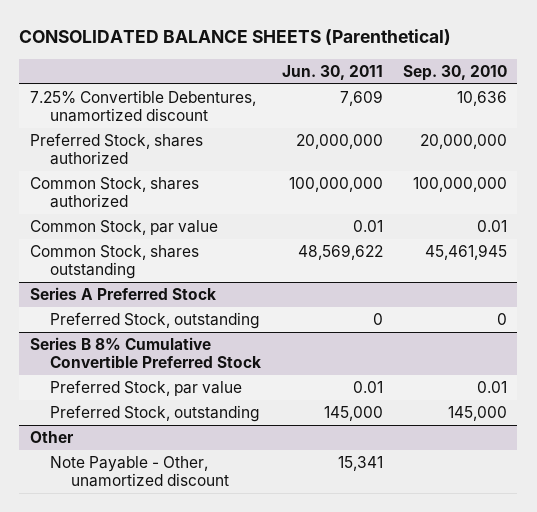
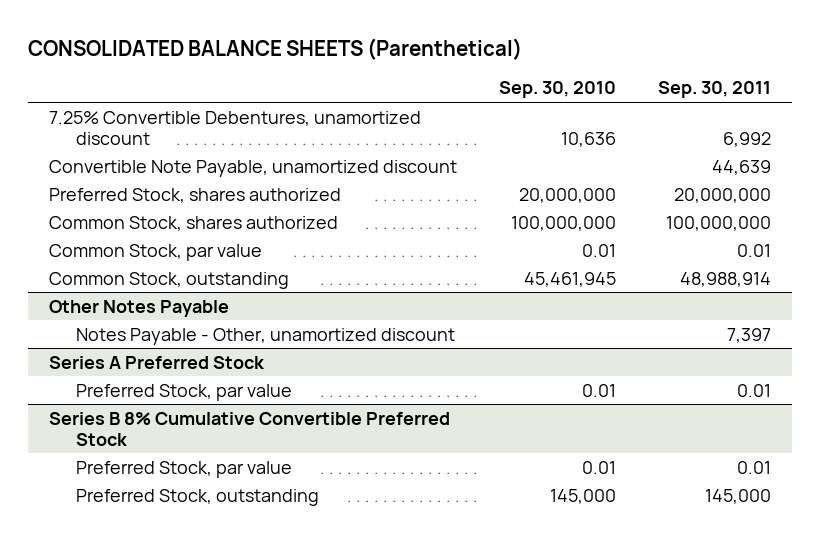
- | Jun. 30, 2011 | Sep. 30, 2010
+ | Sep. 30, 2010 | Sep. 30, 2011
+ Convertible Note Payable, unamortized discount | | 44,639
- Common Stock, shares outstanding | 48,569,622 | 45,461,945
+ Common Stock, outstanding | 45,461,945 | 48,988,914
+ Other Notes Payable
+ Notes Payable - Other, unamortized discount | | 7,397
@ Series A Preferred Stock
- Preferred Stock, outstanding | 0 | 0
+ Preferred Stock, par value | 0.01 | 0.01
- Other
- Note Payable - Other, unamortized discount | 15,341 |

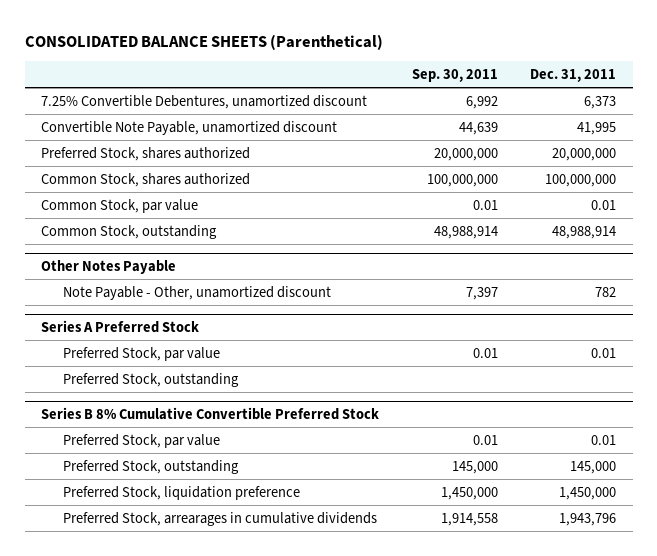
- | Sep. 30, 2010 | Sep. 30, 2011
+ | Sep. 30, 2011 | Dec. 31, 2011
@ Other Notes Payable
- Notes Payable - Other, unamortized discount | | 7,397
+ Note Payable - Other, unamortized discount | 7,397 | 782
@ Series A Preferred Stock
+ Preferred Stock, outstanding
@ Series B 8% Cumulative Convertible Preferred Stock
+ Preferred Stock, liquidation preference | 1,450,000 | 1,450,000
+ Preferred Stock, arrearages in cumulative dividends | 1,914,558 | 1,943,796

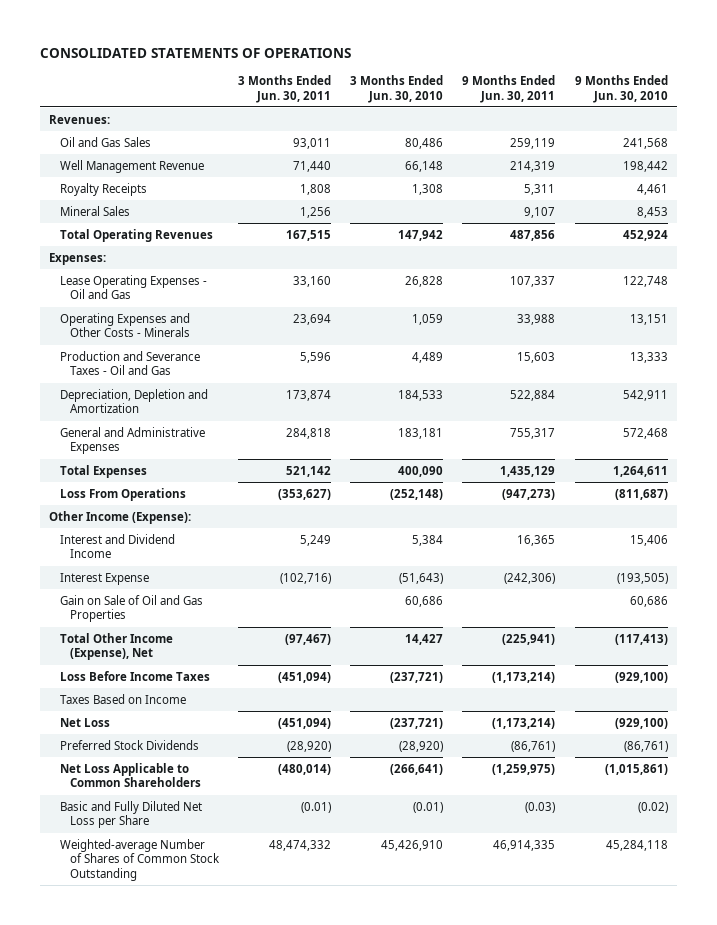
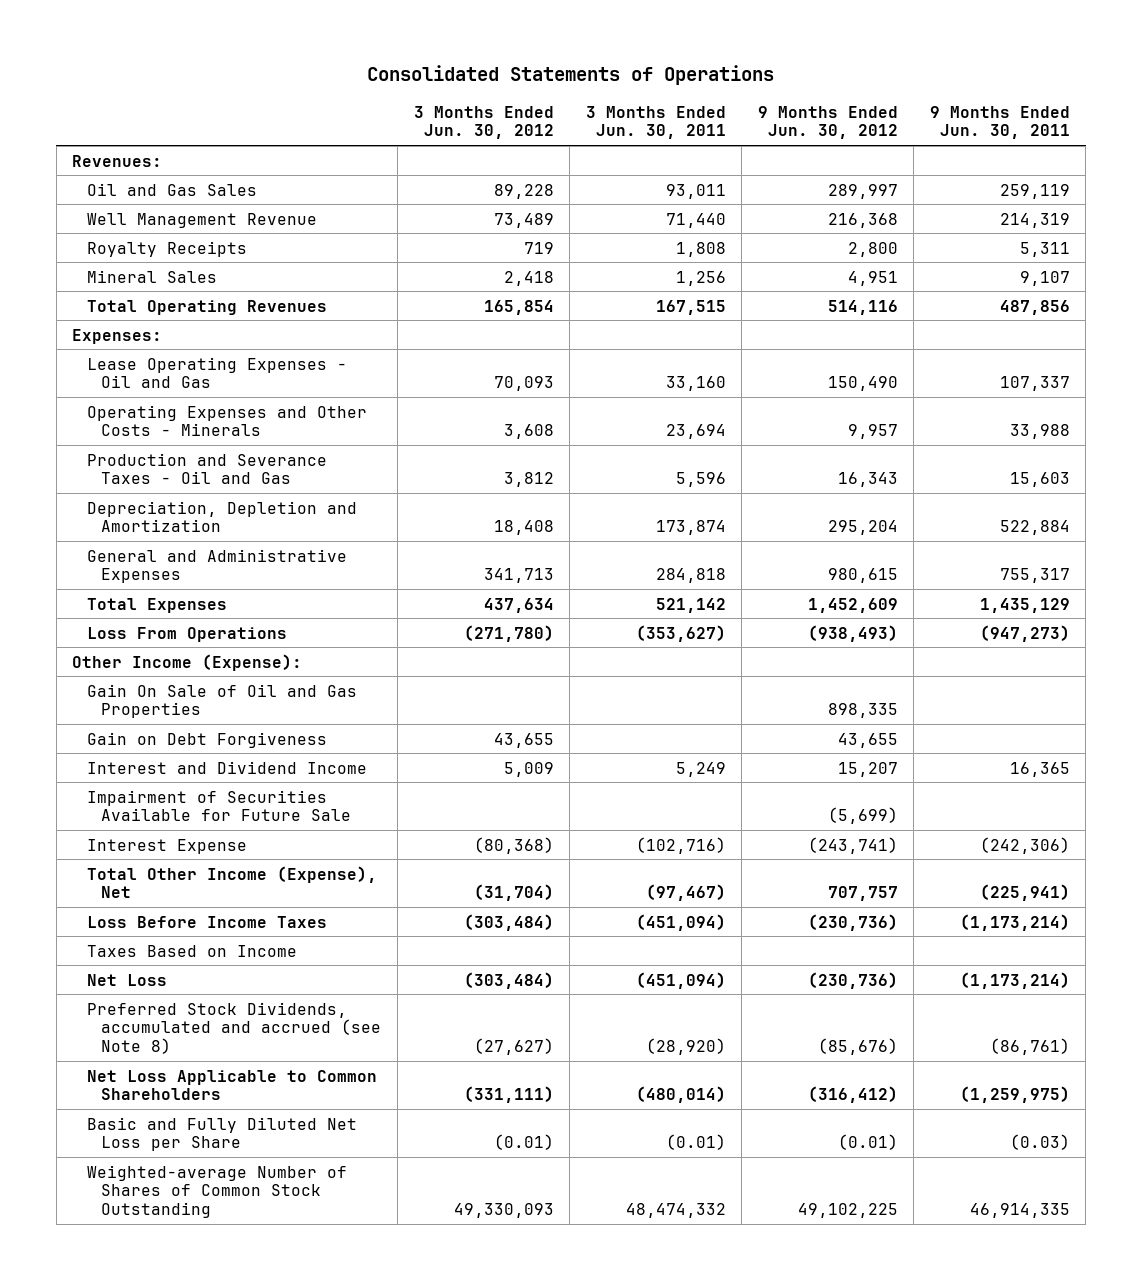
- CONSOLIDATED STATEMENTS OF OPERATIONS
+ Consolidated Statements of Operations
- | 3 Months Ended Jun. 30, 2011 | 3 Months Ended Jun. 30, 2010 | 9 Months Ended Jun. 30, 2011 | 9 Months Ended Jun. 30, 2010
+ | 3 Months Ended Jun. 30, 2012 | 3 Months Ended Jun. 30, 2011 | 9 Months Ended Jun. 30, 2012 | 9 Months Ended Jun. 30, 2011
+ Gain On Sale of Oil and Gas Properties | | | 898,335 |
+ Gain on Debt Forgiveness | 43,655 | | 43,655 |
+ Impairment of Securities Available for Future Sale | | | (5,699) |
- Gain on Sale of Oil and Gas Properties | | 60,686 | | 60,686
- Preferred Stock Dividends | (28,920) | (28,920) | (86,761) | (86,761)
+ Preferred Stock Dividends, accumulated and accrued (see Note 8) | (27,627) | (28,920) | (85,676) | (86,761)

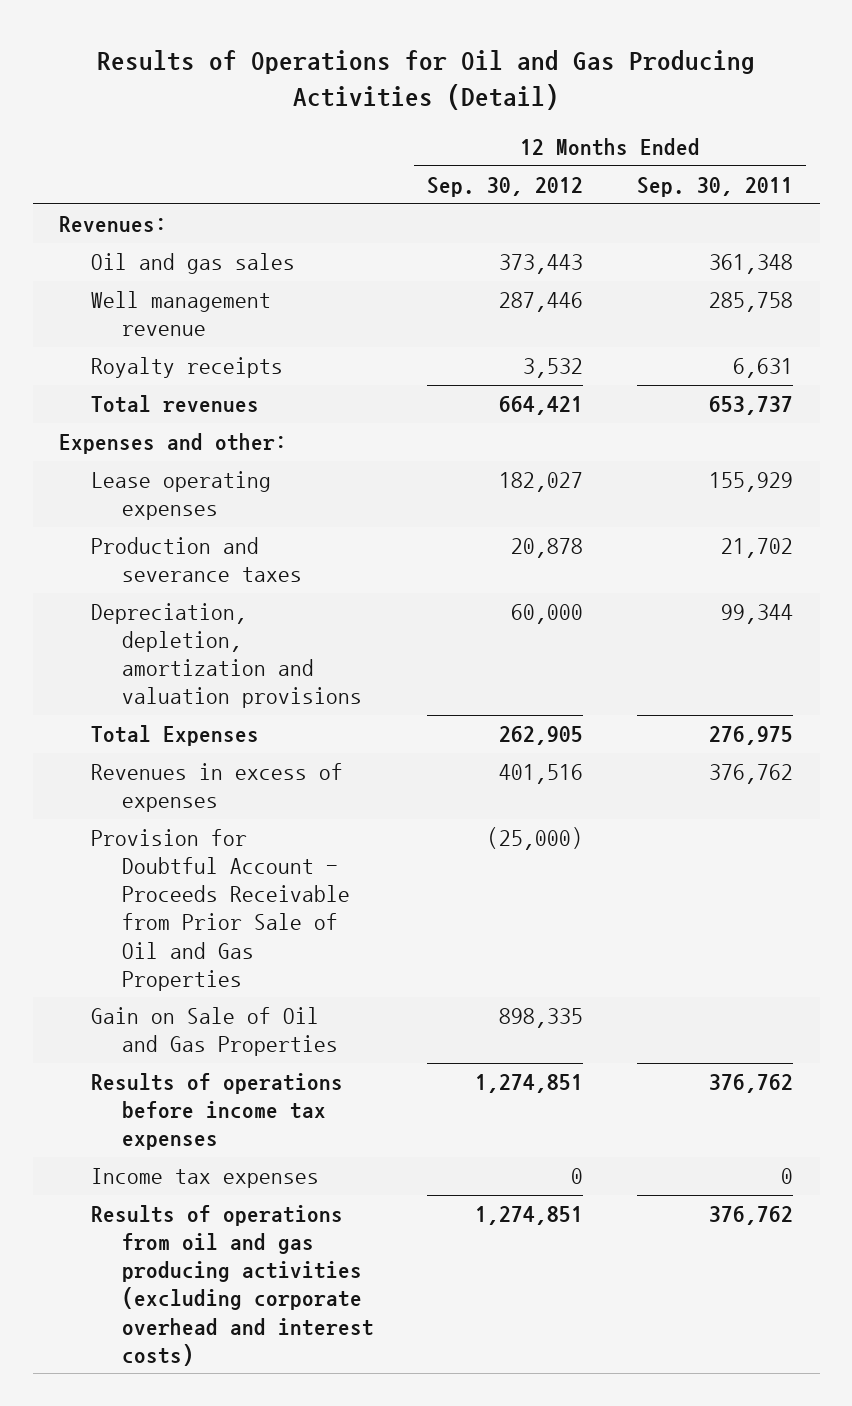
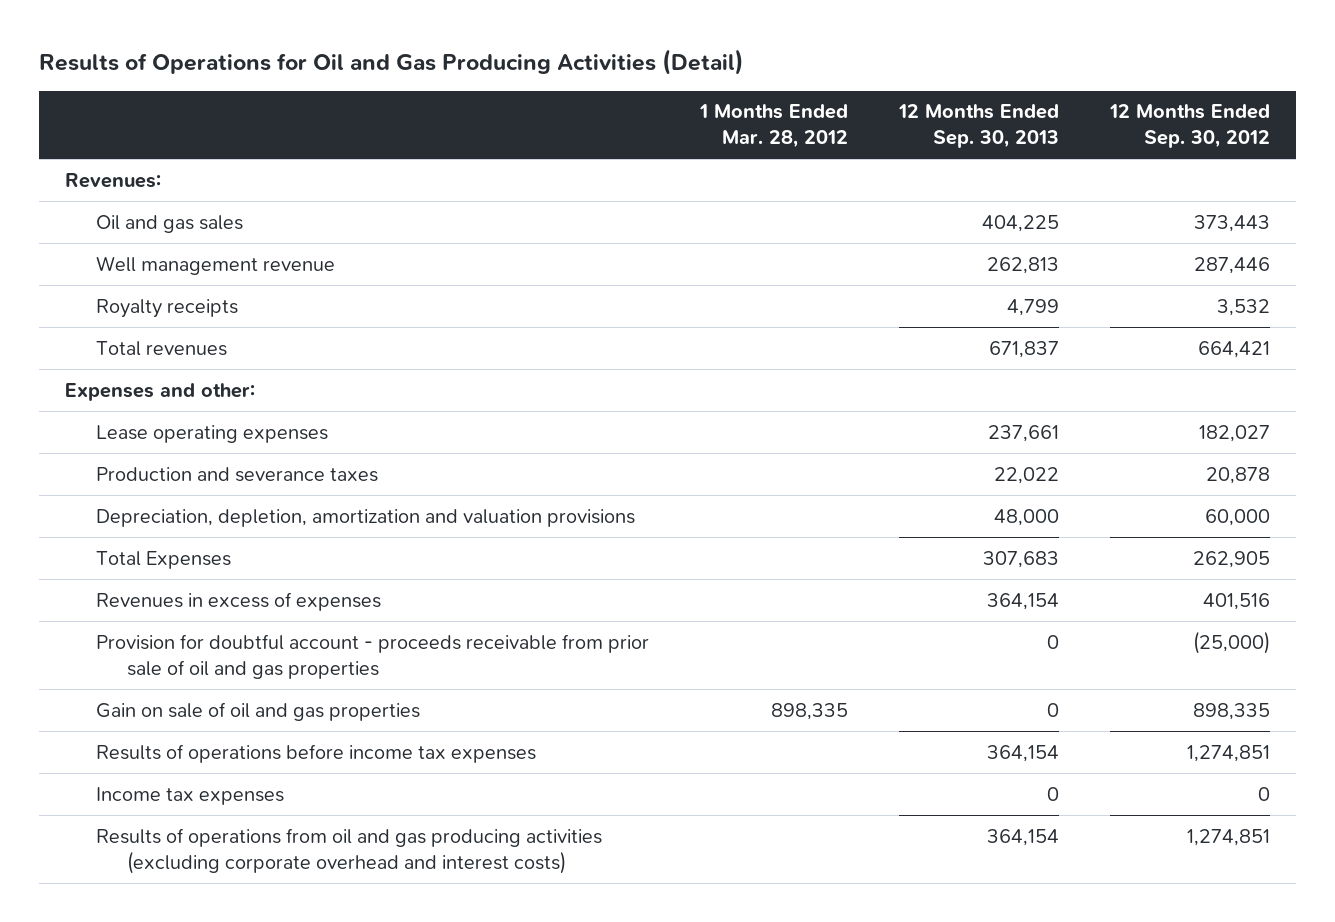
- | 12 Months Ended Sep. 30, 2012 | 12 Months Ended Sep. 30, 2011
+ | 1 Months Ended Mar. 28, 2012 | 12 Months Ended Sep. 30, 2013 | 12 Months Ended Sep. 30, 2012
- Provision for Doubtful Account - Proceeds Receivable from Prior Sale of Oil and Gas Properties | (25,000) |
- Gain on Sale of Oil and Gas Properties | 898,335 |
+ Provision for doubtful account - proceeds receivable from prior sale of oil and gas properties | | 0 | (25,000)
+ Gain on sale of oil and gas properties | 898,335 | 0 | 898,335

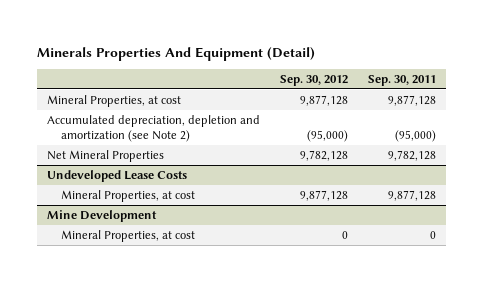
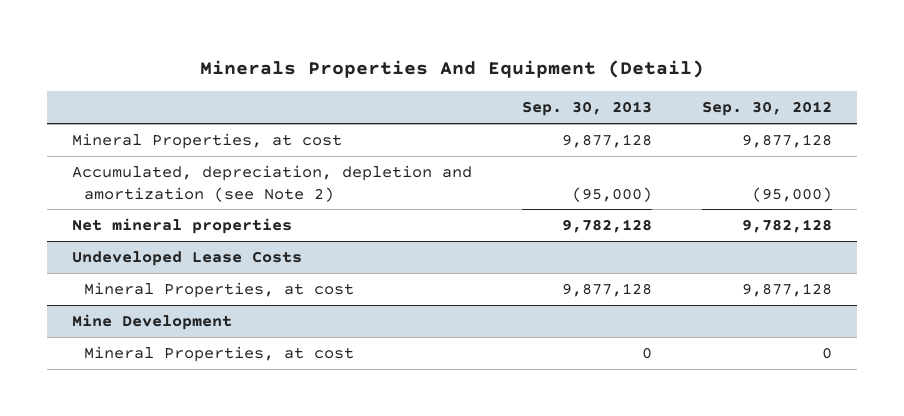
- | Sep. 30, 2012 | Sep. 30, 2011
+ | Sep. 30, 2013 | Sep. 30, 2012
- Accumulated depreciation, depletion and amortization (see Note 2) | (95,000) | (95,000)
- Net Mineral Properties | 9,782,128 | 9,782,128
+ Accumulated, depreciation, depletion and amortization (see Note 2) | (95,000) | (95,000)
+ Net mineral properties | 9,782,128 | 9,782,128

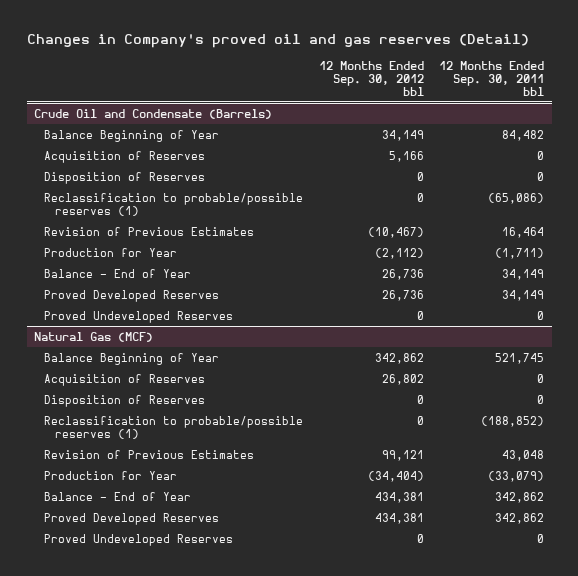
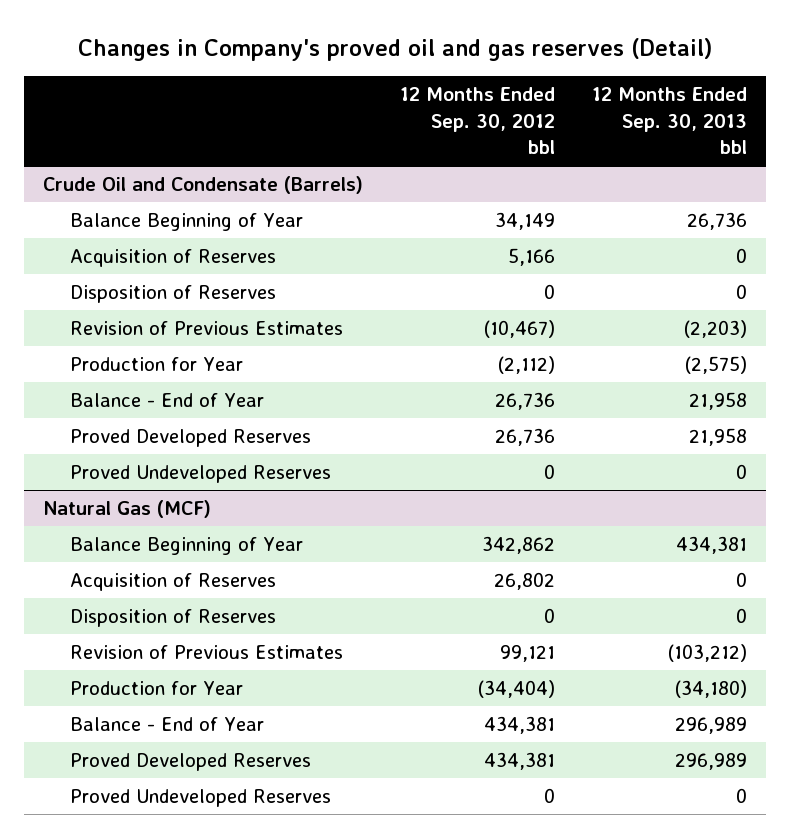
- | 12 Months Ended Sep. 30, 2012 bbl | 12 Months Ended Sep. 30, 2011 bbl
+ | 12 Months Ended Sep. 30, 2012 bbl | 12 Months Ended Sep. 30, 2013 bbl
@ Crude Oil and Condensate (Barrels)
- Reclassification to probable/possible reserves (1) | 0 | (65,086)
@ Natural Gas (MCF)
- Reclassification to probable/possible reserves (1) | 0 | (188,852)

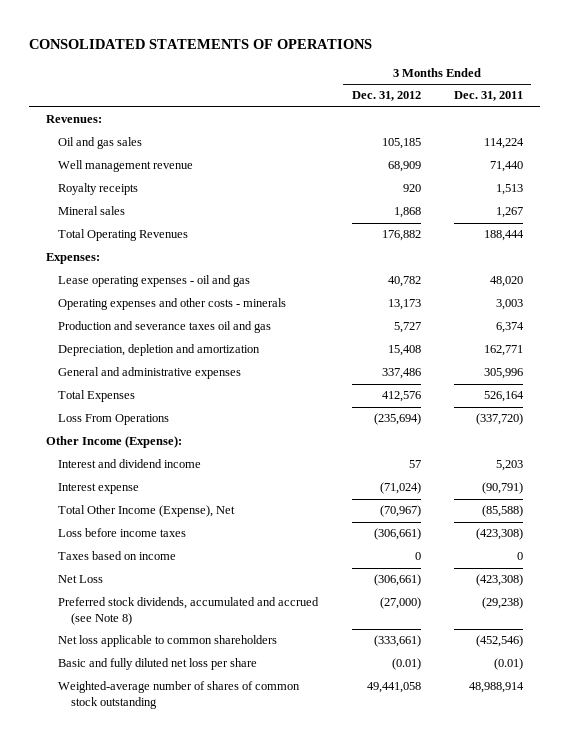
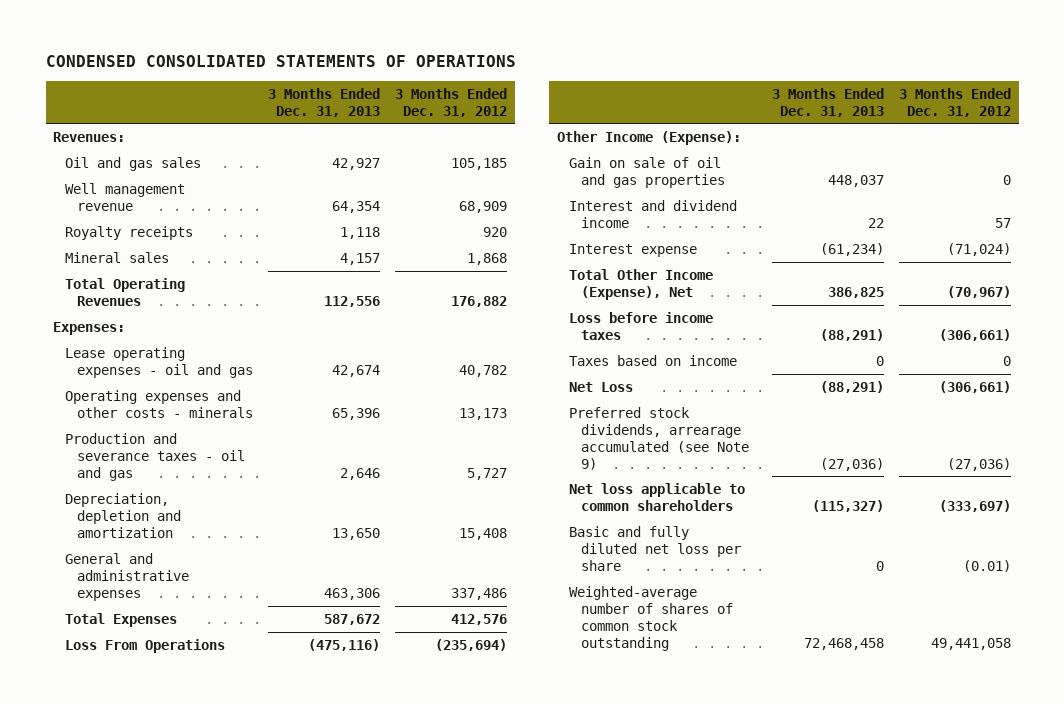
- CONSOLIDATED STATEMENTS OF OPERATIONS
+ CONDENSED CONSOLIDATED STATEMENTS OF OPERATIONS
- | 3 Months Ended Dec. 31, 2012 | 3 Months Ended Dec. 31, 2011
+ | 3 Months Ended Dec. 31, 2013 | 3 Months Ended Dec. 31, 2012
- Production and severance taxes oil and gas | 5,727 | 6,374
+ Production and severance taxes - oil and gas | 2,646 | 5,727
+ Gain on sale of oil and gas properties | 448,037 | 0
- Preferred stock dividends, accumulated and accrued (see Note 8) | (27,000) | (29,238)
- Net loss applicable to common shareholders | (333,661) | (452,546)
+ Preferred stock dividends, arrearage accumulated (see Note 9) | (27,036) | (27,036)
+ Net loss applicable to common shareholders | (115,327) | (333,697)

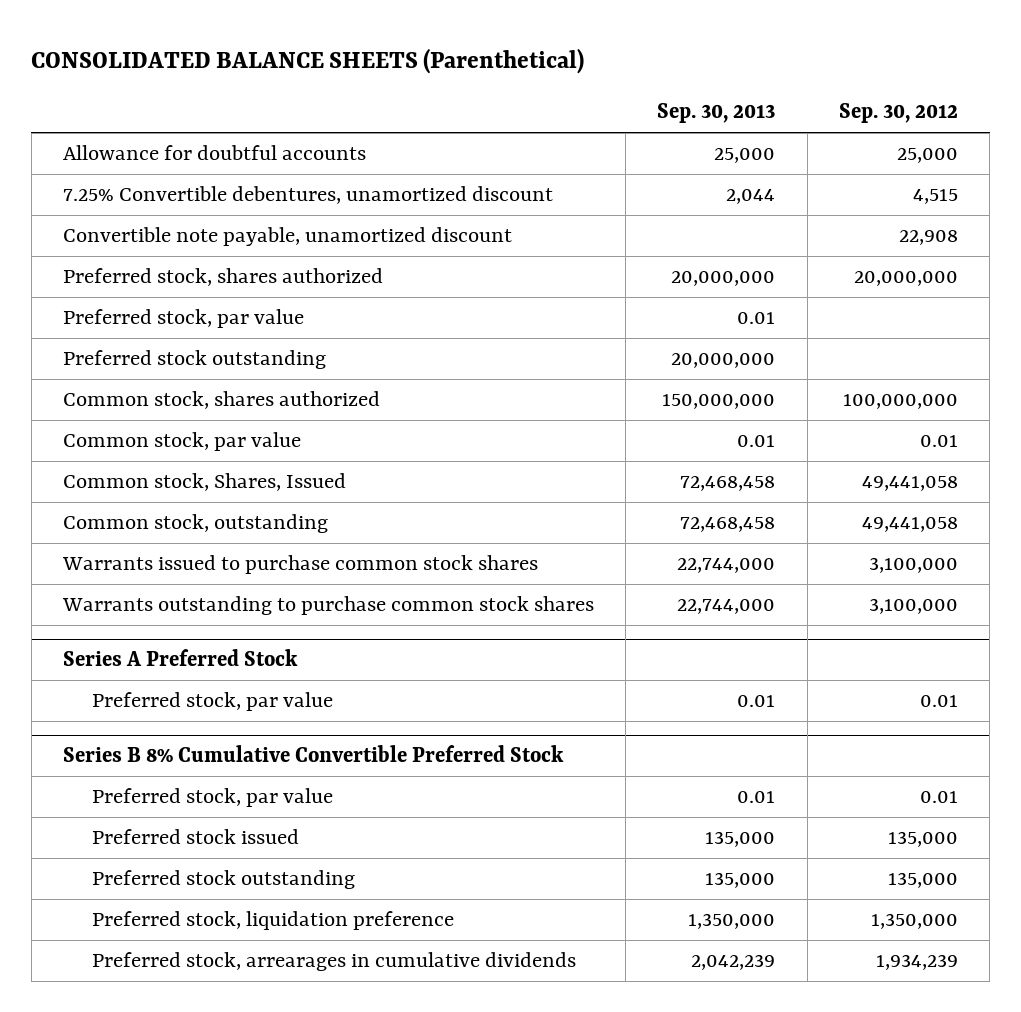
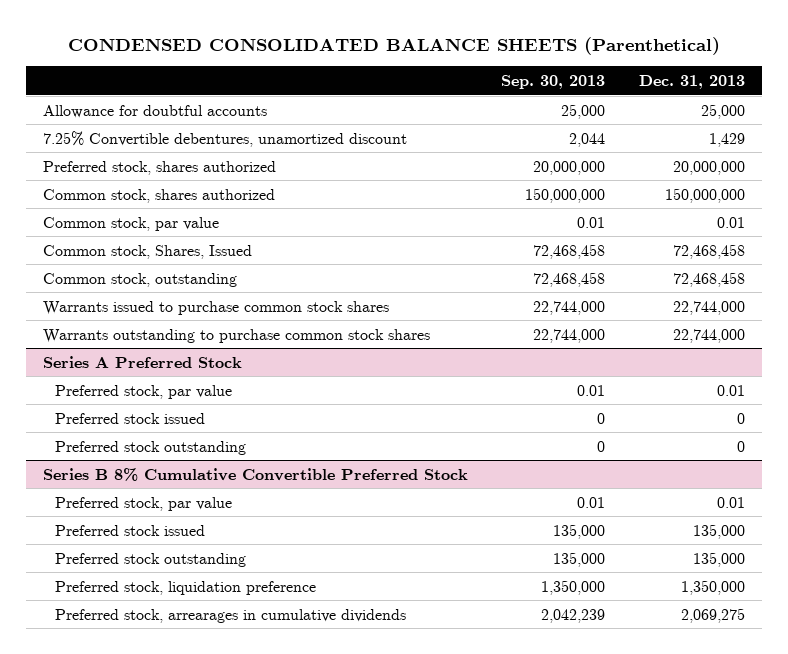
- CONSOLIDATED BALANCE SHEETS (Parenthetical)
+ CONDENSED CONSOLIDATED BALANCE SHEETS (Parenthetical)
- | Sep. 30, 2013 | Sep. 30, 2012
+ | Sep. 30, 2013 | Dec. 31, 2013
- Convertible note payable, unamortized discount | | 22,908
- Preferred stock, par value | 0.01 |
- Preferred stock outstanding | 20,000,000 |
@ Series A Preferred Stock
+ Preferred stock issued | 0 | 0
+ Preferred stock outstanding | 0 | 0

